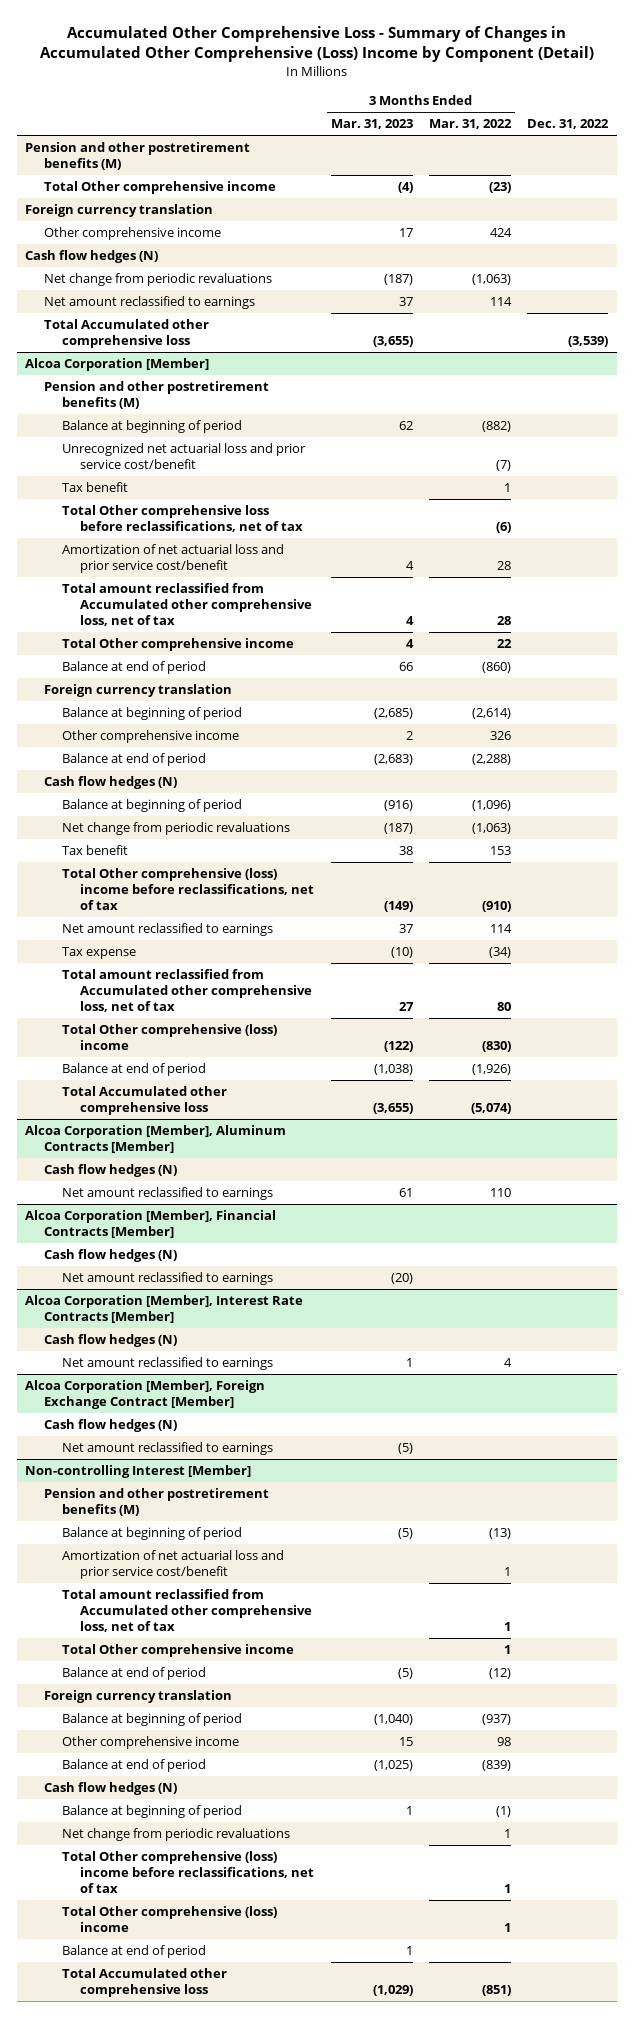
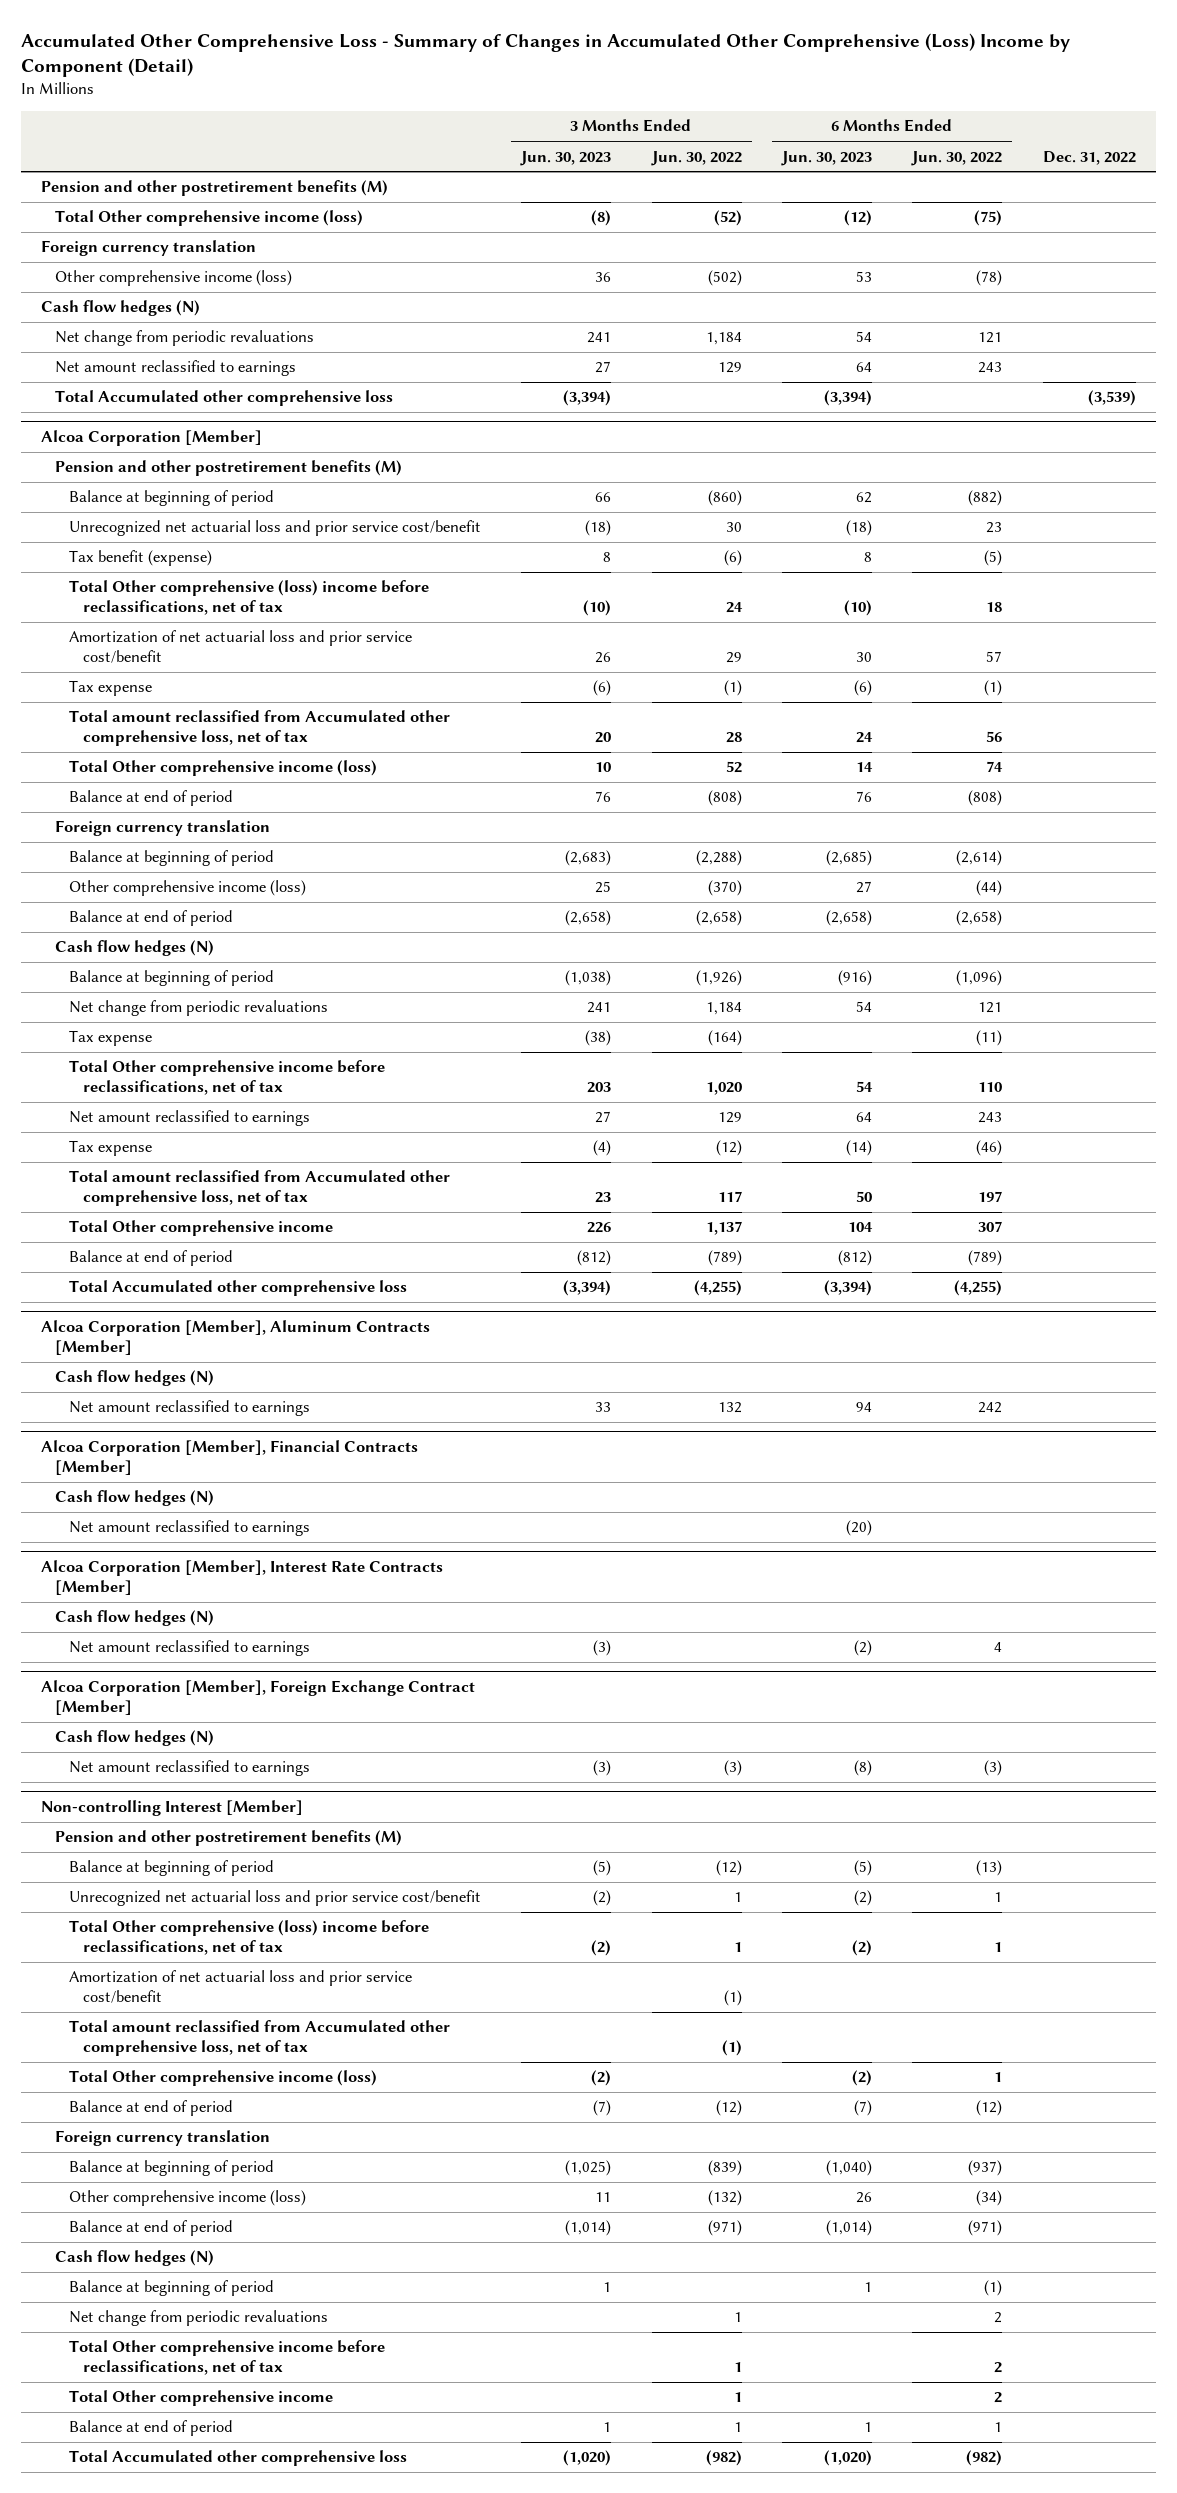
- | 3 Months Ended Mar. 31, 2023 | 3 Months Ended Mar. 31, 2022 | Dec. 31, 2022
+ | 3 Months Ended Jun. 30, 2023 | 3 Months Ended Jun. 30, 2022 | 6 Months Ended Jun. 30, 2023 | 6 Months Ended Jun. 30, 2022 | Dec. 31, 2022
- Total Other comprehensive income | (4) | (23) |
+ Total Other comprehensive income (loss) | (8) | (52) | (12) | (75) |
- Other comprehensive income | 17 | 424 |
+ Other comprehensive income (loss) | 36 | (502) | 53 | (78) |
@ Alcoa Corporation [Member]
- Tax benefit | | 1 |
- Total Other comprehensive loss before reclassifications, net of tax | | (6) |
+ Tax benefit (expense) | 8 | (6) | 8 | (5) |
moved up: Total Other comprehensive (loss) income before reclassifications, net of tax | (10) | 24 | (10) | 18 |
+ Tax expense | (6) | (1) | (6) | (1) |
+ Total Other comprehensive income (loss) | 10 | 52 | 14 | 74 |
- Other comprehensive income | 2 | 326 |
+ Other comprehensive income (loss) | 25 | (370) | 27 | (44) |
- Tax benefit | 38 | 153 |
+ Tax expense | (38) | (164) | | (11) |
+ Total Other comprehensive income before reclassifications, net of tax | 203 | 1,020 | 54 | 110 |
- Total Other comprehensive (loss) income | (122) | (830) |
moved down: Total Other comprehensive income | 226 | 1,137 | 104 | 307 |
@ Non-controlling Interest [Member]
+ Unrecognized net actuarial loss and prior service cost/benefit | (2) | 1 | (2) | 1 |
moved up: Total Other comprehensive (loss) income before reclassifications, net of tax | (2) | 1 | (2) | 1 |
+ Total Other comprehensive income (loss) | (2) | | (2) | 1 |
- Other comprehensive income | 15 | 98 |
+ Other comprehensive income (loss) | 11 | (132) | 26 | (34) |
- Total Other comprehensive (loss) income | | 1 |
+ Total Other comprehensive income before reclassifications, net of tax | | 1 | | 2 |
moved down: Total Other comprehensive income | | 1 | | 2 |

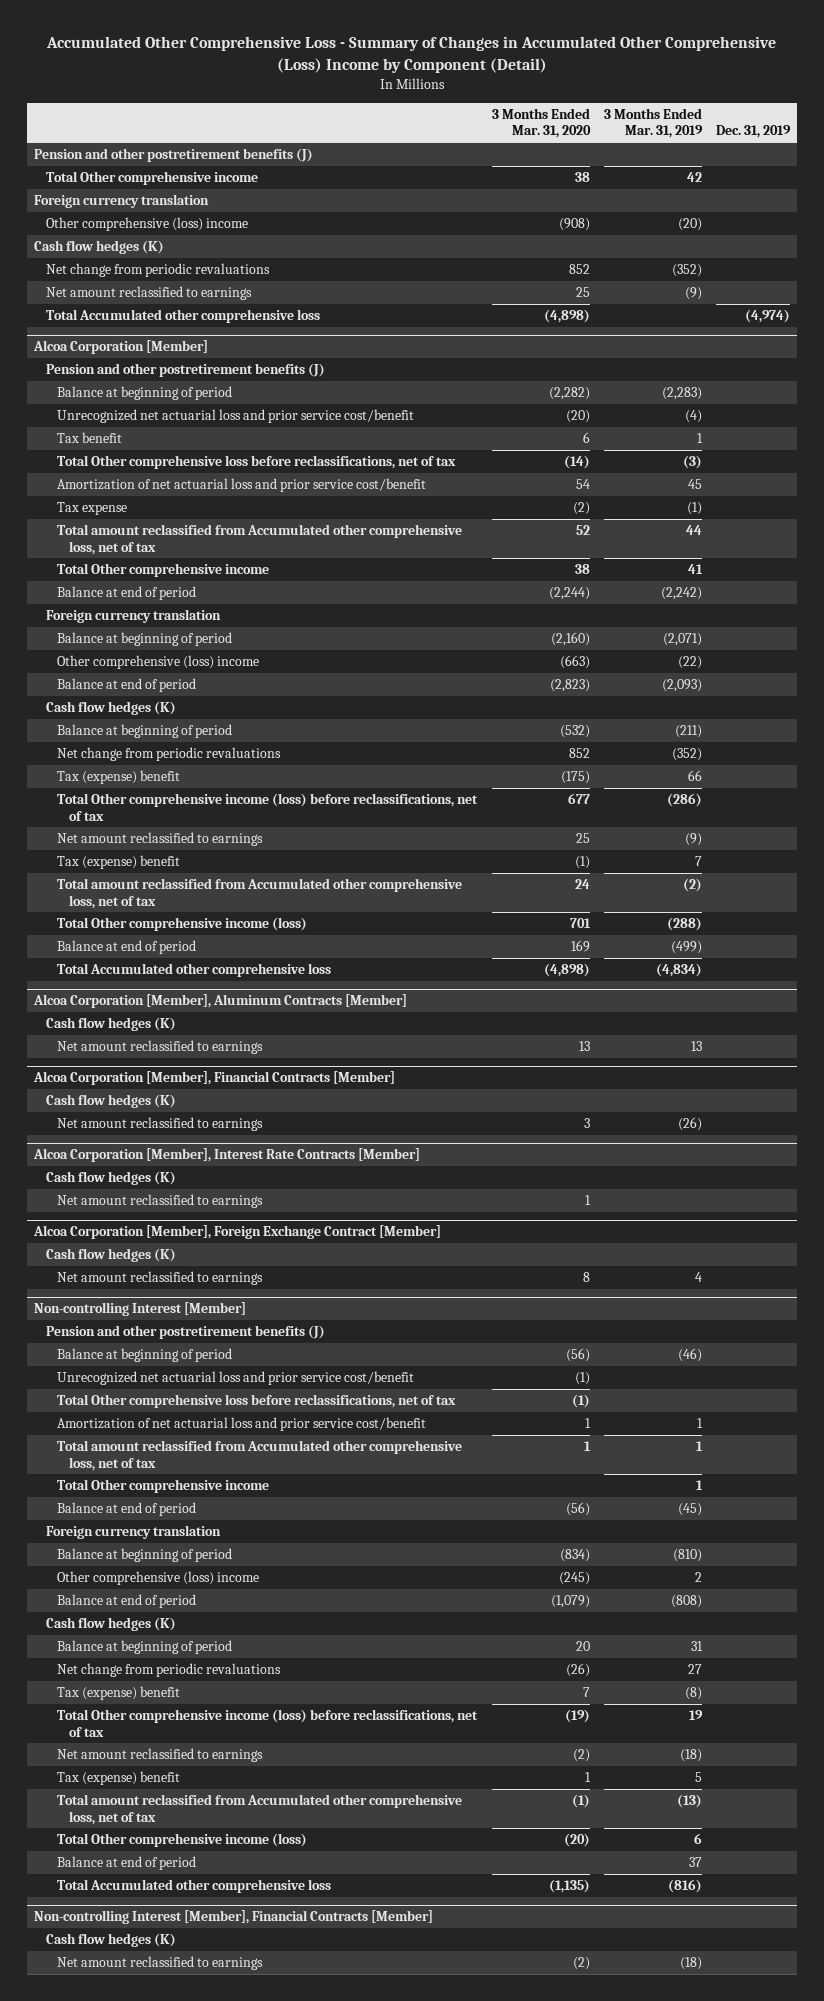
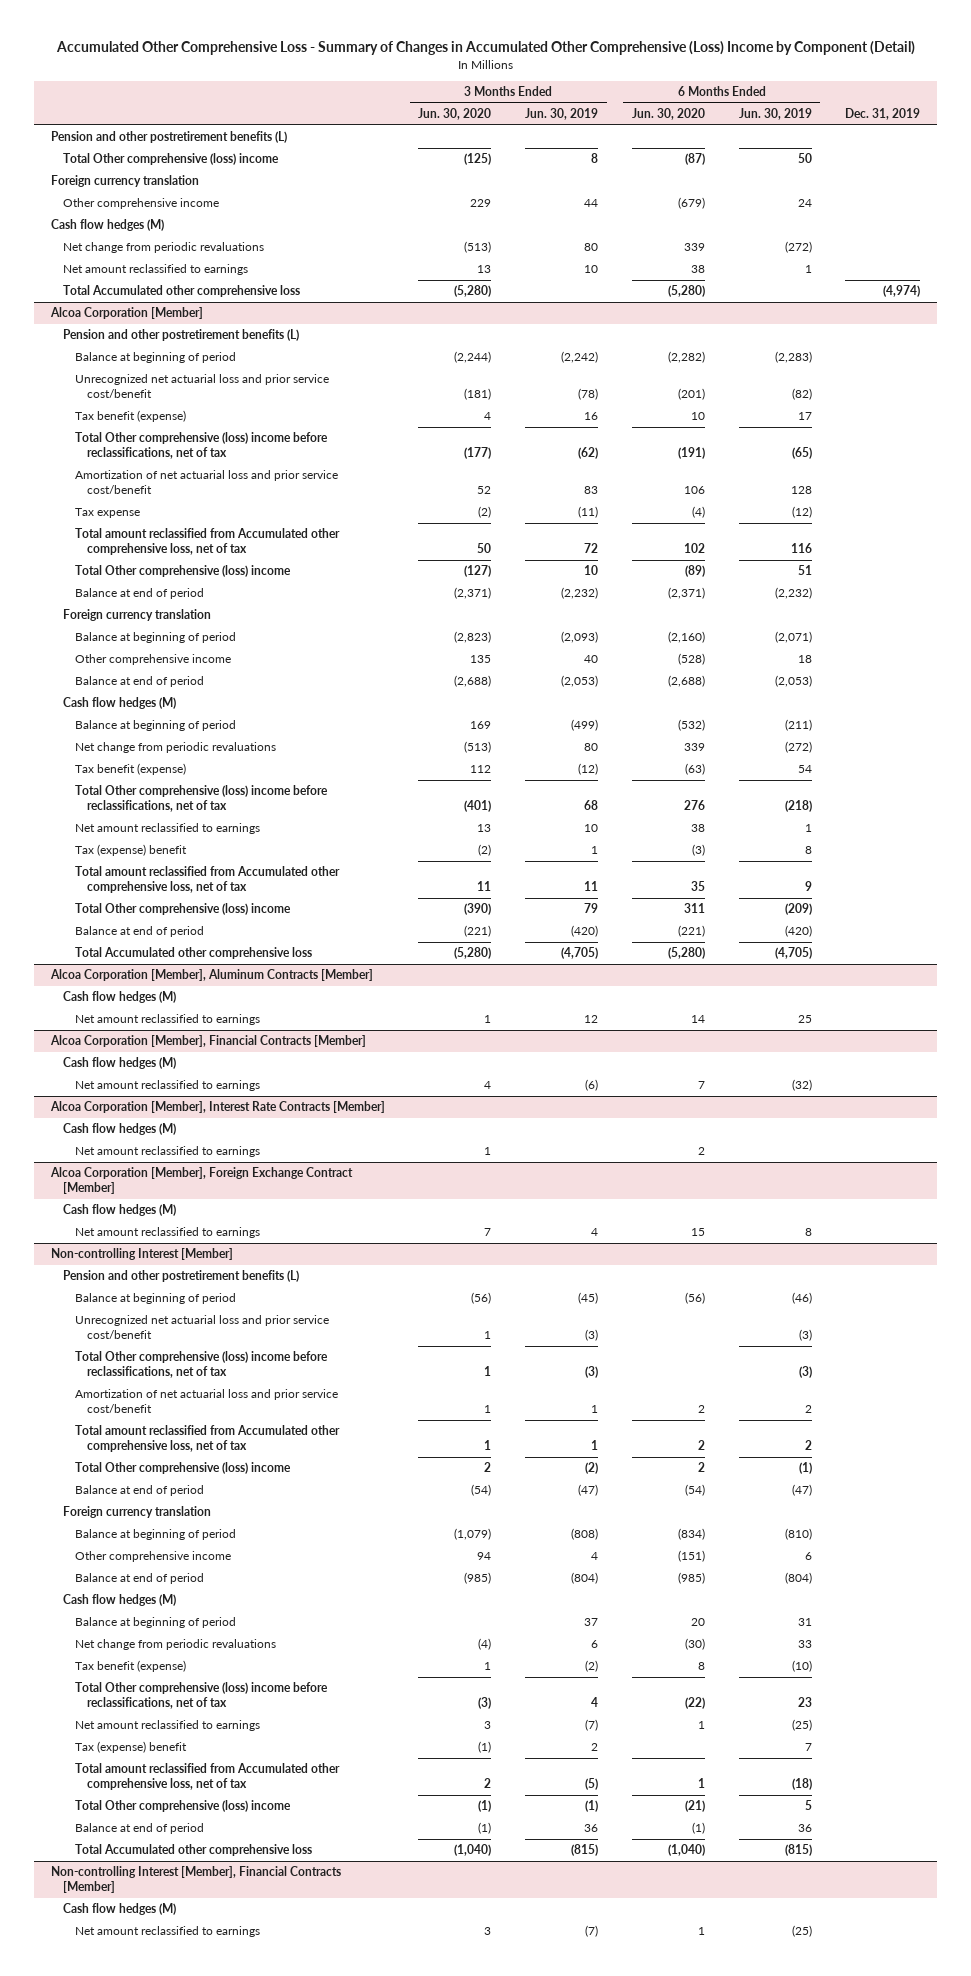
- | 3 Months Ended Mar. 31, 2020 | 3 Months Ended Mar. 31, 2019 | Dec. 31, 2019
+ | 3 Months Ended Jun. 30, 2020 | 3 Months Ended Jun. 30, 2019 | 6 Months Ended Jun. 30, 2020 | 6 Months Ended Jun. 30, 2019 | Dec. 31, 2019
- Pension and other postretirement benefits (J)
- Total Other comprehensive income | 38 | 42 |
+ Pension and other postretirement benefits (L)
+ Total Other comprehensive (loss) income | (125) | 8 | (87) | 50 |
- Other comprehensive (loss) income | (908) | (20) |
- Cash flow hedges (K)
+ Other comprehensive income | 229 | 44 | (679) | 24 |
+ Cash flow hedges (M)
@ Alcoa Corporation [Member]
- Pension and other postretirement benefits (J)
+ Pension and other postretirement benefits (L)
- Tax benefit | 6 | 1 |
- Total Other comprehensive loss before reclassifications, net of tax | (14) | (3) |
+ Tax benefit (expense) | 4 | 16 | 10 | 17 |
+ Total Other comprehensive (loss) income before reclassifications, net of tax | (177) | (62) | (191) | (65) |
- Total Other comprehensive income | 38 | 41 |
+ Total Other comprehensive (loss) income | (127) | 10 | (89) | 51 |
- Other comprehensive (loss) income | (663) | (22) |
+ Other comprehensive income | 135 | 40 | (528) | 18 |
- Cash flow hedges (K)
+ Cash flow hedges (M)
- Tax (expense) benefit | (175) | 66 |
- Total Other comprehensive income (loss) before reclassifications, net of tax | 677 | (286) |
+ Tax benefit (expense) | 112 | (12) | (63) | 54 |
+ Total Other comprehensive (loss) income before reclassifications, net of tax | (401) | 68 | 276 | (218) |
- Total Other comprehensive income (loss) | 701 | (288) |
+ Total Other comprehensive (loss) income | (390) | 79 | 311 | (209) |
@ Alcoa Corporation [Member], Aluminum Contracts [Member]
- Cash flow hedges (K)
+ Cash flow hedges (M)
@ Alcoa Corporation [Member], Financial Contracts [Member]
- Cash flow hedges (K)
+ Cash flow hedges (M)
@ Alcoa Corporation [Member], Interest Rate Contracts [Member]
- Cash flow hedges (K)
+ Cash flow hedges (M)
@ Alcoa Corporation [Member], Foreign Exchange Contract [Member]
- Cash flow hedges (K)
+ Cash flow hedges (M)
@ Non-controlling Interest [Member]
- Pension and other postretirement benefits (J)
+ Pension and other postretirement benefits (L)
- Total Other comprehensive loss before reclassifications, net of tax | (1) | |
+ Total Other comprehensive (loss) income before reclassifications, net of tax | 1 | (3) | | (3) |
- Total Other comprehensive income | | 1 |
+ Total Other comprehensive (loss) income | 2 | (2) | 2 | (1) |
- Other comprehensive (loss) income | (245) | 2 |
+ Other comprehensive income | 94 | 4 | (151) | 6 |
- Cash flow hedges (K)
+ Cash flow hedges (M)
- Tax (expense) benefit | 7 | (8) |
- Total Other comprehensive income (loss) before reclassifications, net of tax | (19) | 19 |
+ Tax benefit (expense) | 1 | (2) | 8 | (10) |
+ Total Other comprehensive (loss) income before reclassifications, net of tax | (3) | 4 | (22) | 23 |
- Total Other comprehensive income (loss) | (20) | 6 |
+ Total Other comprehensive (loss) income | (1) | (1) | (21) | 5 |
@ Non-controlling Interest [Member], Financial Contracts [Member]
- Cash flow hedges (K)
+ Cash flow hedges (M)

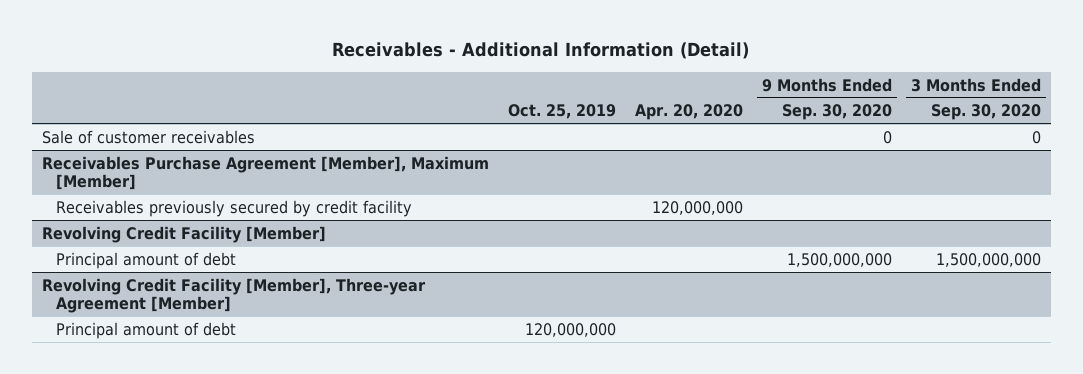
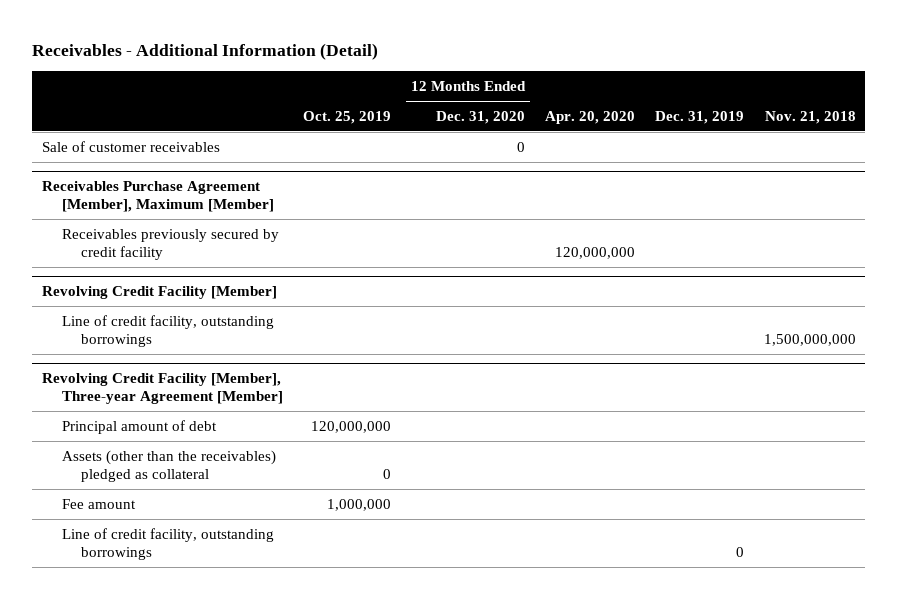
- | Oct. 25, 2019 | Apr. 20, 2020 | 9 Months Ended Sep. 30, 2020 | 3 Months Ended Sep. 30, 2020
+ | Oct. 25, 2019 | 12 Months Ended Dec. 31, 2020 | Apr. 20, 2020 | Dec. 31, 2019 | Nov. 21, 2018
@ Revolving Credit Facility [Member]
- Principal amount of debt | | | 1,500,000,000 | 1,500,000,000
+ Line of credit facility, outstanding borrowings | | | | | 1,500,000,000
@ Revolving Credit Facility [Member], Three-year Agreement [Member]
+ Assets (other than the receivables) pledged as collateral | 0 | | | |
+ Fee amount | 1,000,000 | | | |
+ Line of credit facility, outstanding borrowings | | | | 0 |

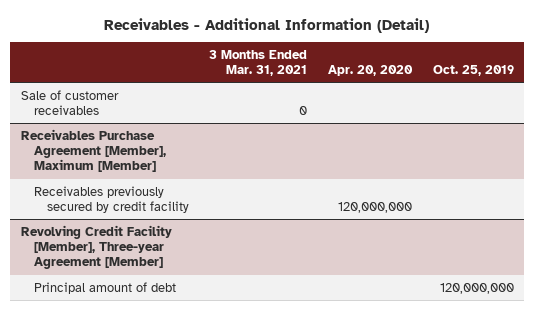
- | Oct. 25, 2019 | 12 Months Ended Dec. 31, 2020 | Apr. 20, 2020 | Dec. 31, 2019 | Nov. 21, 2018
+ | 3 Months Ended Mar. 31, 2021 | Apr. 20, 2020 | Oct. 25, 2019
- Revolving Credit Facility [Member]
- Line of credit facility, outstanding borrowings | | | | | 1,500,000,000
@ Revolving Credit Facility [Member], Three-year Agreement [Member]
- Assets (other than the receivables) pledged as collateral | 0 | | | |
- Fee amount | 1,000,000 | | | |
- Line of credit facility, outstanding borrowings | | | | 0 |

